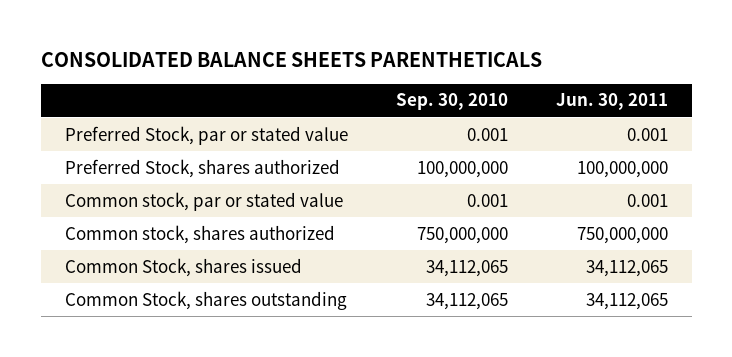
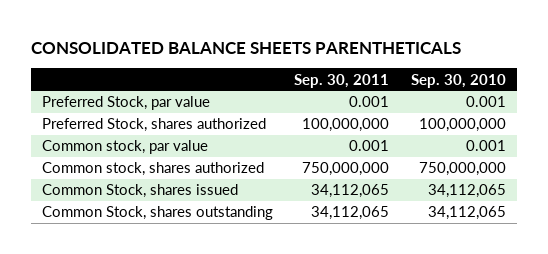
- | Sep. 30, 2010 | Jun. 30, 2011
+ | Sep. 30, 2011 | Sep. 30, 2010
- Preferred Stock, par or stated value | 0.001 | 0.001
+ Preferred Stock, par value | 0.001 | 0.001
- Common stock, par or stated value | 0.001 | 0.001
+ Common stock, par value | 0.001 | 0.001

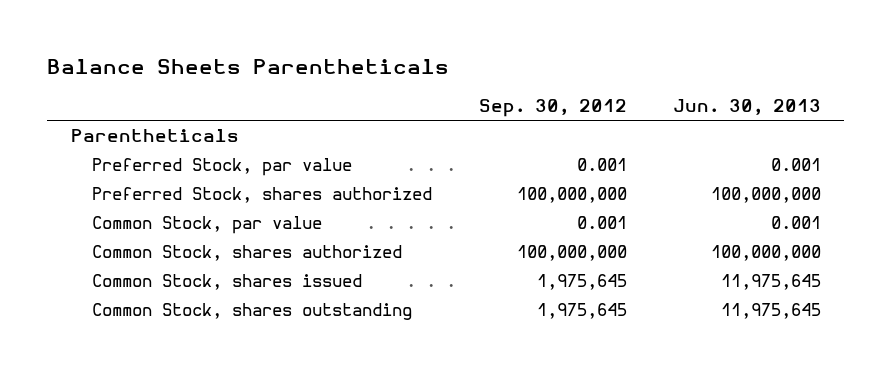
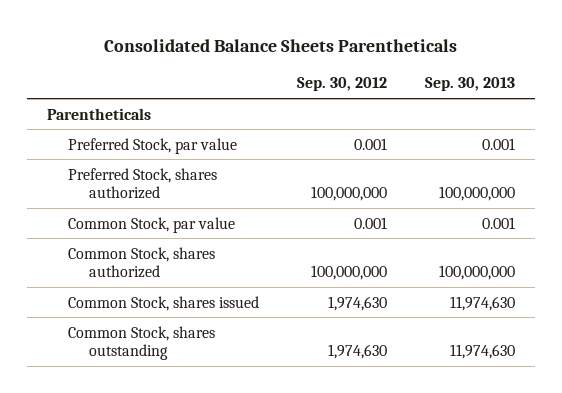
- Balance Sheets Parentheticals
+ Consolidated Balance Sheets Parentheticals
- | Sep. 30, 2012 | Jun. 30, 2013
+ | Sep. 30, 2012 | Sep. 30, 2013
- Common Stock, shares issued | 1,975,645 | 11,975,645
- Common Stock, shares outstanding | 1,975,645 | 11,975,645
+ Common Stock, shares issued | 1,974,630 | 11,974,630
+ Common Stock, shares outstanding | 1,974,630 | 11,974,630

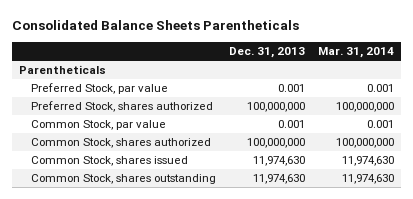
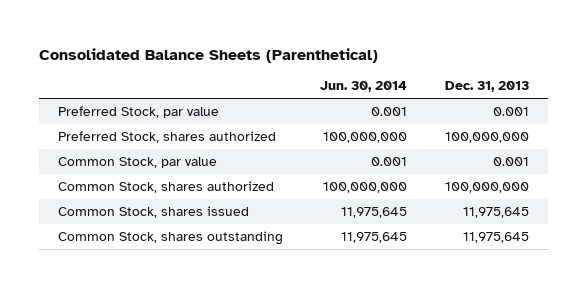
- Consolidated Balance Sheets Parentheticals
+ Consolidated Balance Sheets (Parenthetical)
- | Dec. 31, 2013 | Mar. 31, 2014
+ | Jun. 30, 2014 | Dec. 31, 2013
- Parentheticals
- Common Stock, shares issued | 11,974,630 | 11,974,630
- Common Stock, shares outstanding | 11,974,630 | 11,974,630
+ Common Stock, shares issued | 11,975,645 | 11,975,645
+ Common Stock, shares outstanding | 11,975,645 | 11,975,645

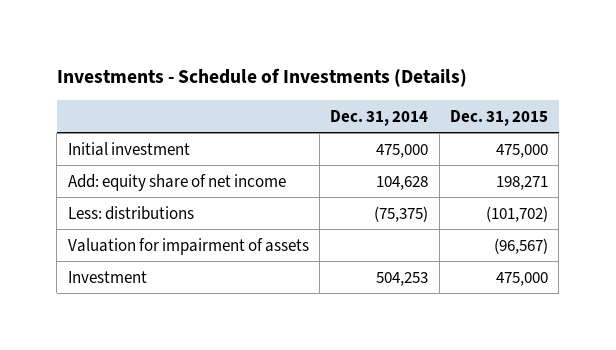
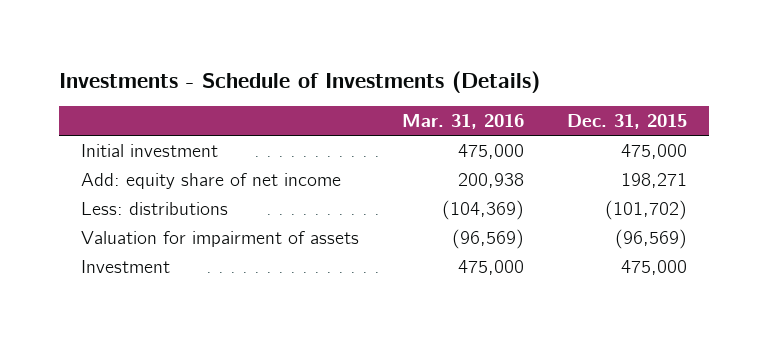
- | Dec. 31, 2014 | Dec. 31, 2015
+ | Mar. 31, 2016 | Dec. 31, 2015
- Valuation for impairment of assets | | (96,567)
+ Valuation for impairment of assets | (96,569) | (96,569)

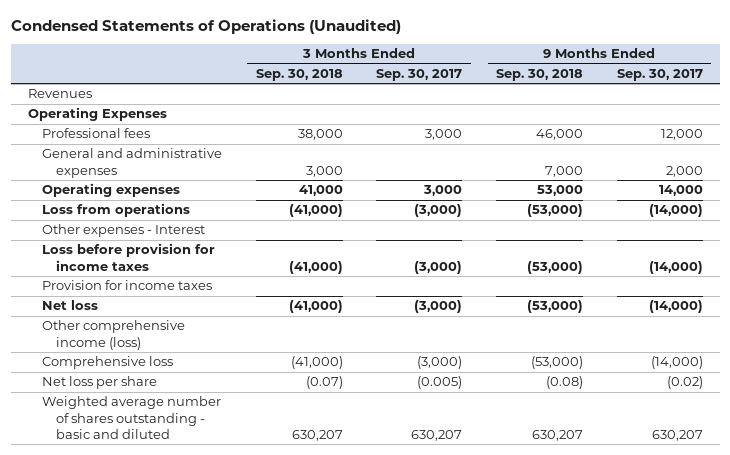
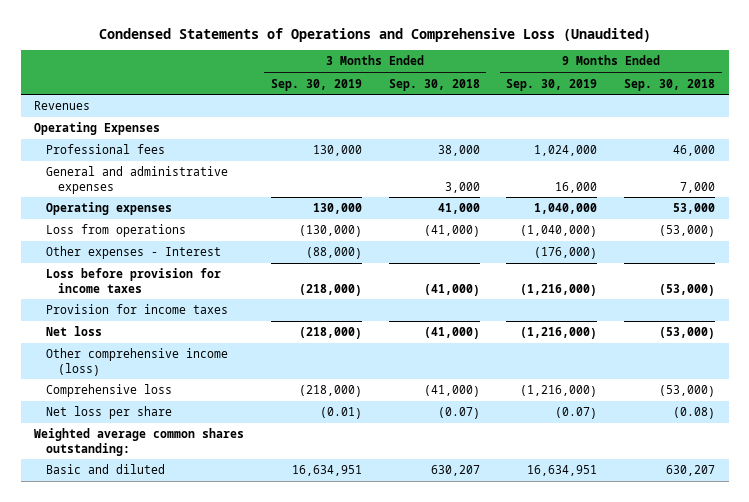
- Condensed Statements of Operations (Unaudited)
+ Condensed Statements of Operations and Comprehensive Loss (Unaudited)
- | 3 Months Ended Sep. 30, 2018 | 3 Months Ended Sep. 30, 2017 | 9 Months Ended Sep. 30, 2018 | 9 Months Ended Sep. 30, 2017
+ | 3 Months Ended Sep. 30, 2019 | 3 Months Ended Sep. 30, 2018 | 9 Months Ended Sep. 30, 2019 | 9 Months Ended Sep. 30, 2018
- Weighted average number of shares outstanding - basic and diluted | 630,207 | 630,207 | 630,207 | 630,207
+ Weighted average common shares outstanding:
+ Basic and diluted | 16,634,951 | 630,207 | 16,634,951 | 630,207

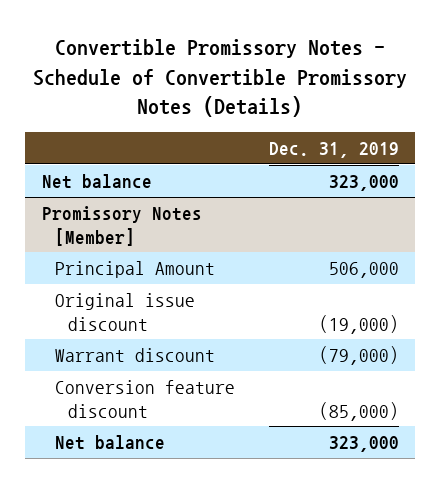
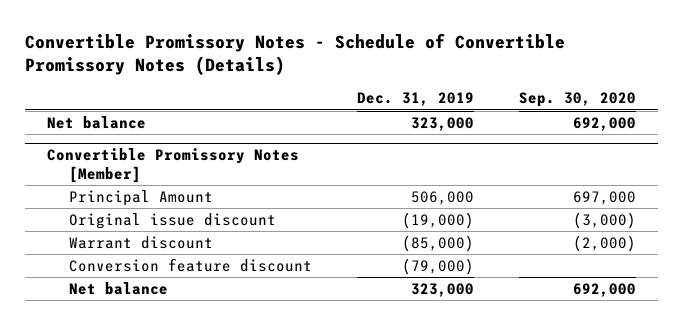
- | Dec. 31, 2019
+ | Dec. 31, 2019 | Sep. 30, 2020
- Promissory Notes [Member]
+ Convertible Promissory Notes [Member]
- Warrant discount | (79,000)
- Conversion feature discount | (85,000)
+ Warrant discount | (85,000) | (2,000)
+ Conversion feature discount | (79,000) |

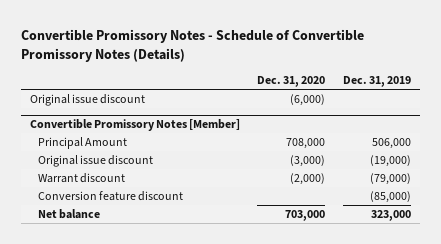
- | Dec. 31, 2019 | Sep. 30, 2020
+ | Dec. 31, 2020 | Dec. 31, 2019
- Net balance | 323,000 | 692,000
+ Original issue discount | (6,000) |
@ Convertible Promissory Notes [Member]
- Warrant discount | (85,000) | (2,000)
- Conversion feature discount | (79,000) |
+ Warrant discount | (2,000) | (79,000)
+ Conversion feature discount | | (85,000)

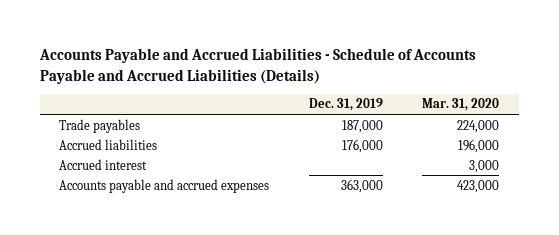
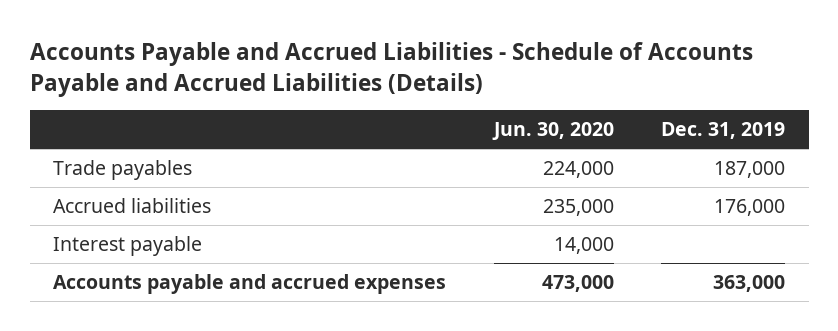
- | Dec. 31, 2019 | Mar. 31, 2020
+ | Jun. 30, 2020 | Dec. 31, 2019
- Accrued interest | | 3,000
+ Interest payable | 14,000 |

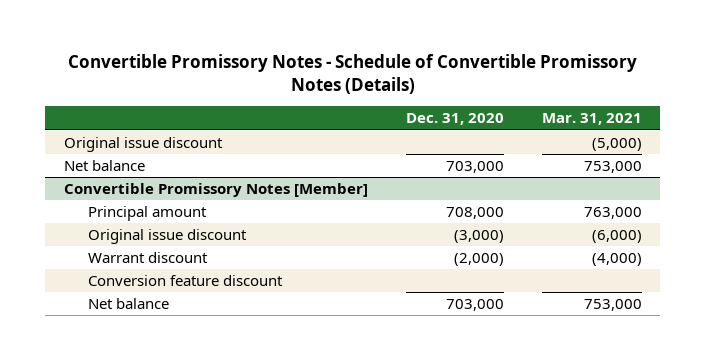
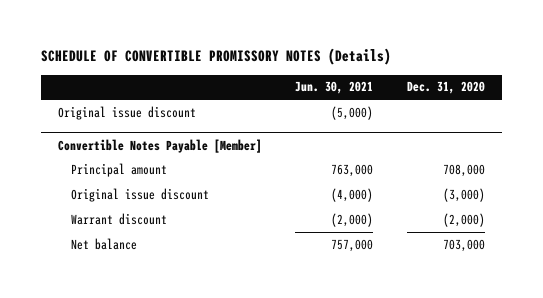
- Convertible Promissory Notes - Schedule of Convertible Promissory Notes (Details)
+ SCHEDULE OF CONVERTIBLE PROMISSORY NOTES (Details)
- | Dec. 31, 2020 | Mar. 31, 2021
+ | Jun. 30, 2021 | Dec. 31, 2020
- Net balance | 703,000 | 753,000
- Convertible Promissory Notes [Member]
+ Convertible Notes Payable [Member]
- Conversion feature discount

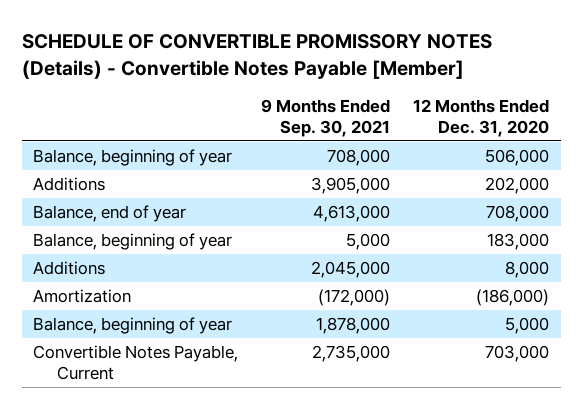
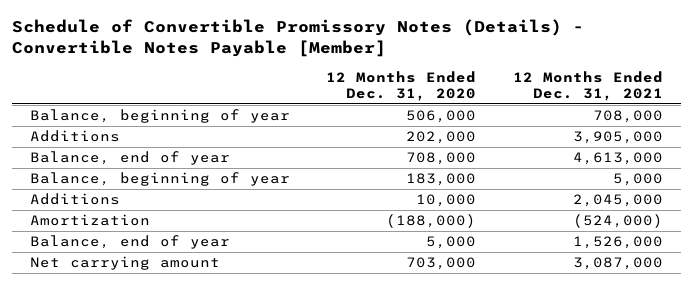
- SCHEDULE OF CONVERTIBLE PROMISSORY NOTES (Details) - Convertible Notes Payable [Member]
+ Schedule of Convertible Promissory Notes (Details) - Convertible Notes Payable [Member]
- | 9 Months Ended Sep. 30, 2021 | 12 Months Ended Dec. 31, 2020
+ | 12 Months Ended Dec. 31, 2020 | 12 Months Ended Dec. 31, 2021
- Additions | 2,045,000 | 8,000
- Amortization | (172,000) | (186,000)
- Balance, beginning of year | 1,878,000 | 5,000
- Convertible Notes Payable, Current | 2,735,000 | 703,000
+ Additions | 10,000 | 2,045,000
+ Amortization | (188,000) | (524,000)
+ Balance, end of year | 5,000 | 1,526,000
+ Net carrying amount | 703,000 | 3,087,000

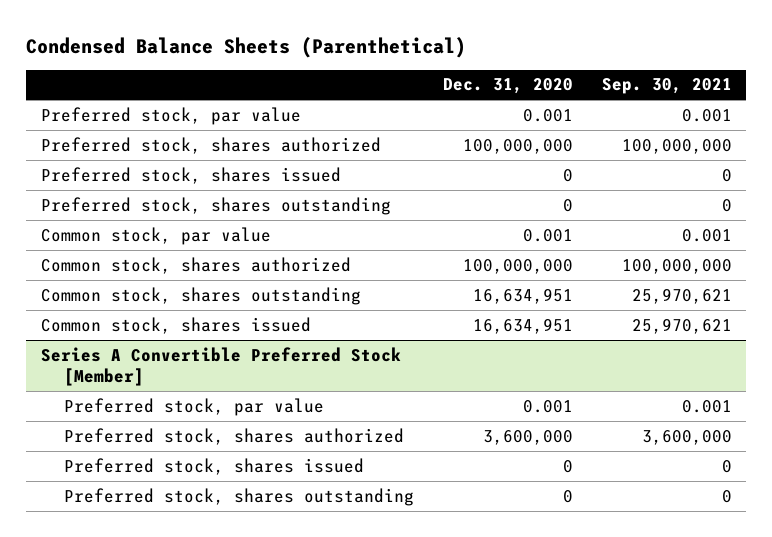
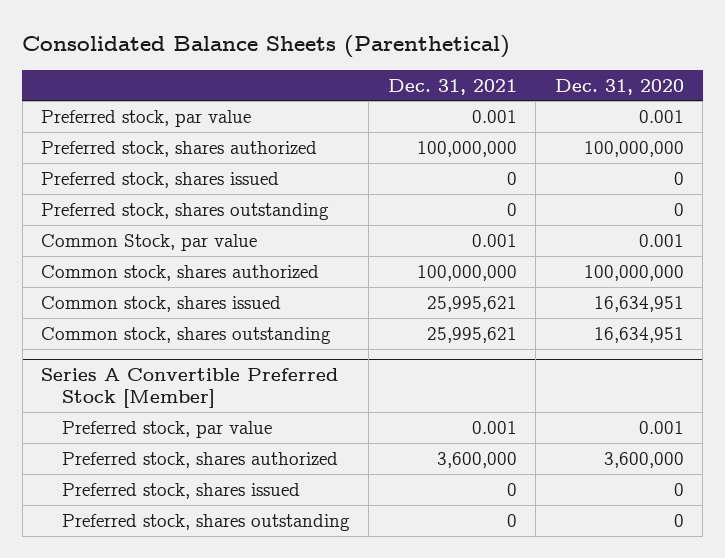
- Condensed Balance Sheets (Parenthetical)
+ Consolidated Balance Sheets (Parenthetical)
- | Dec. 31, 2020 | Sep. 30, 2021
+ | Dec. 31, 2021 | Dec. 31, 2020
- Common stock, par value | 0.001 | 0.001
+ Common Stock, par value | 0.001 | 0.001
moved down: Common stock, shares outstanding | 25,995,621 | 16,634,951

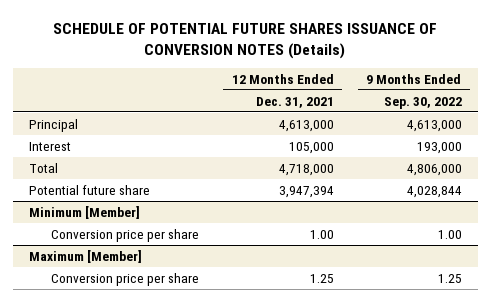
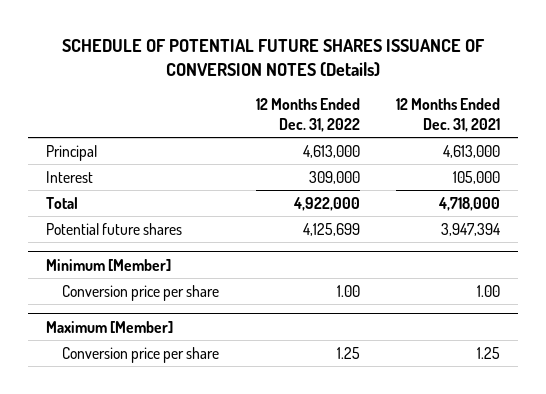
- | 12 Months Ended Dec. 31, 2021 | 9 Months Ended Sep. 30, 2022
+ | 12 Months Ended Dec. 31, 2022 | 12 Months Ended Dec. 31, 2021
- Potential future share | 3,947,394 | 4,028,844
+ Potential future shares | 4,125,699 | 3,947,394

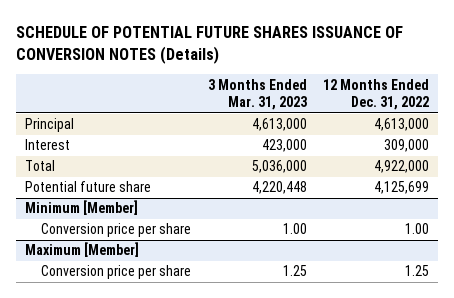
- | 12 Months Ended Dec. 31, 2022 | 12 Months Ended Dec. 31, 2021
+ | 3 Months Ended Mar. 31, 2023 | 12 Months Ended Dec. 31, 2022
- Potential future shares | 4,125,699 | 3,947,394
+ Potential future share | 4,220,448 | 4,125,699

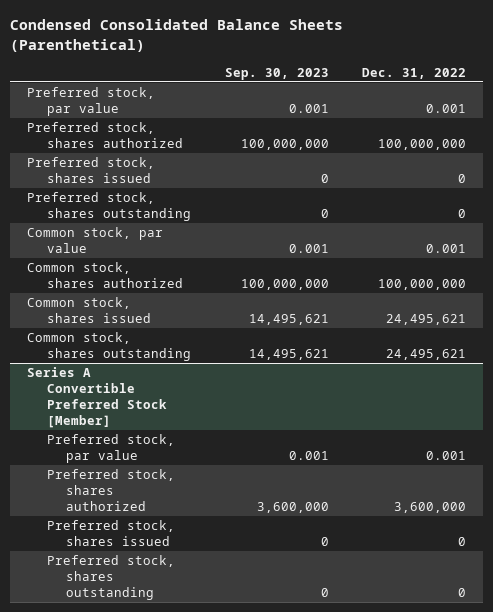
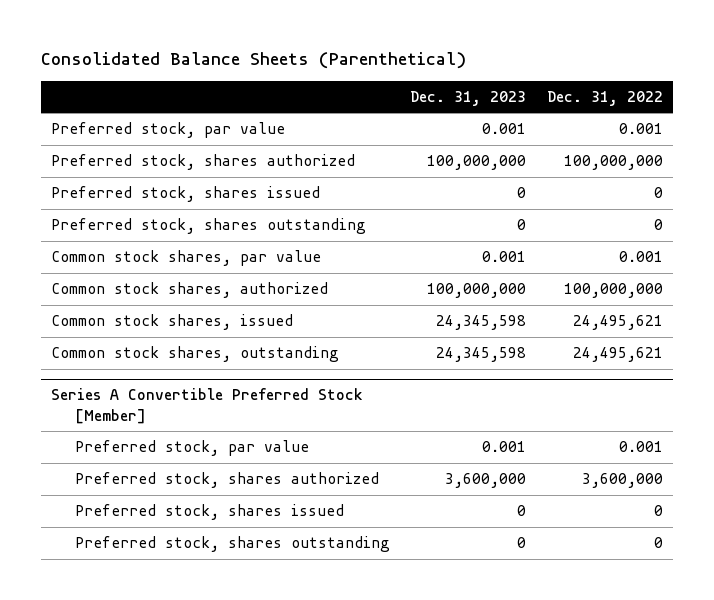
- Condensed Consolidated Balance Sheets (Parenthetical)
+ Consolidated Balance Sheets (Parenthetical)
- | Sep. 30, 2023 | Dec. 31, 2022
+ | Dec. 31, 2023 | Dec. 31, 2022
- Common stock, par value | 0.001 | 0.001
- Common stock, shares authorized | 100,000,000 | 100,000,000
- Common stock, shares issued | 14,495,621 | 24,495,621
- Common stock, shares outstanding | 14,495,621 | 24,495,621
+ Common stock shares, par value | 0.001 | 0.001
+ Common stock shares, authorized | 100,000,000 | 100,000,000
+ Common stock shares, issued | 24,345,598 | 24,495,621
+ Common stock shares, outstanding | 24,345,598 | 24,495,621

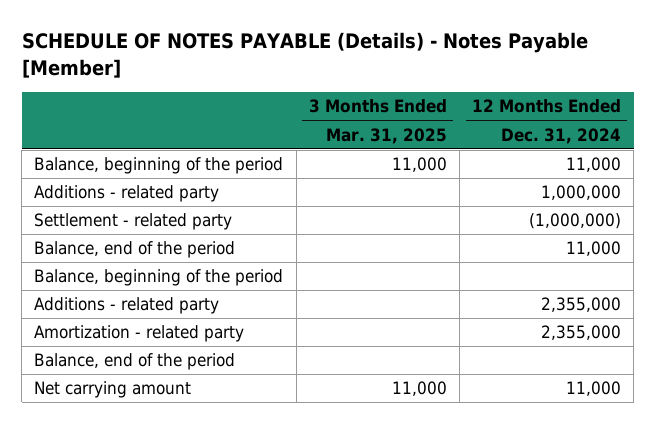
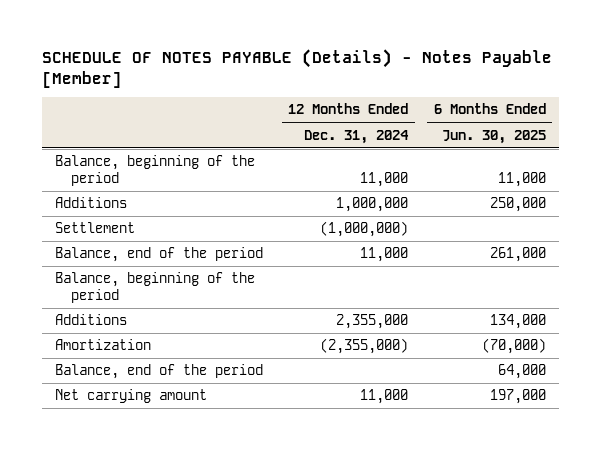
- | 3 Months Ended Mar. 31, 2025 | 12 Months Ended Dec. 31, 2024
+ | 12 Months Ended Dec. 31, 2024 | 6 Months Ended Jun. 30, 2025
- Additions - related party | | 1,000,000
- Settlement - related party | | (1,000,000)
+ Additions | 1,000,000 | 250,000
+ Settlement | (1,000,000) |
- Additions - related party | | 2,355,000
- Amortization - related party | | 2,355,000
+ Additions | 2,355,000 | 134,000
+ Amortization | (2,355,000) | (70,000)

